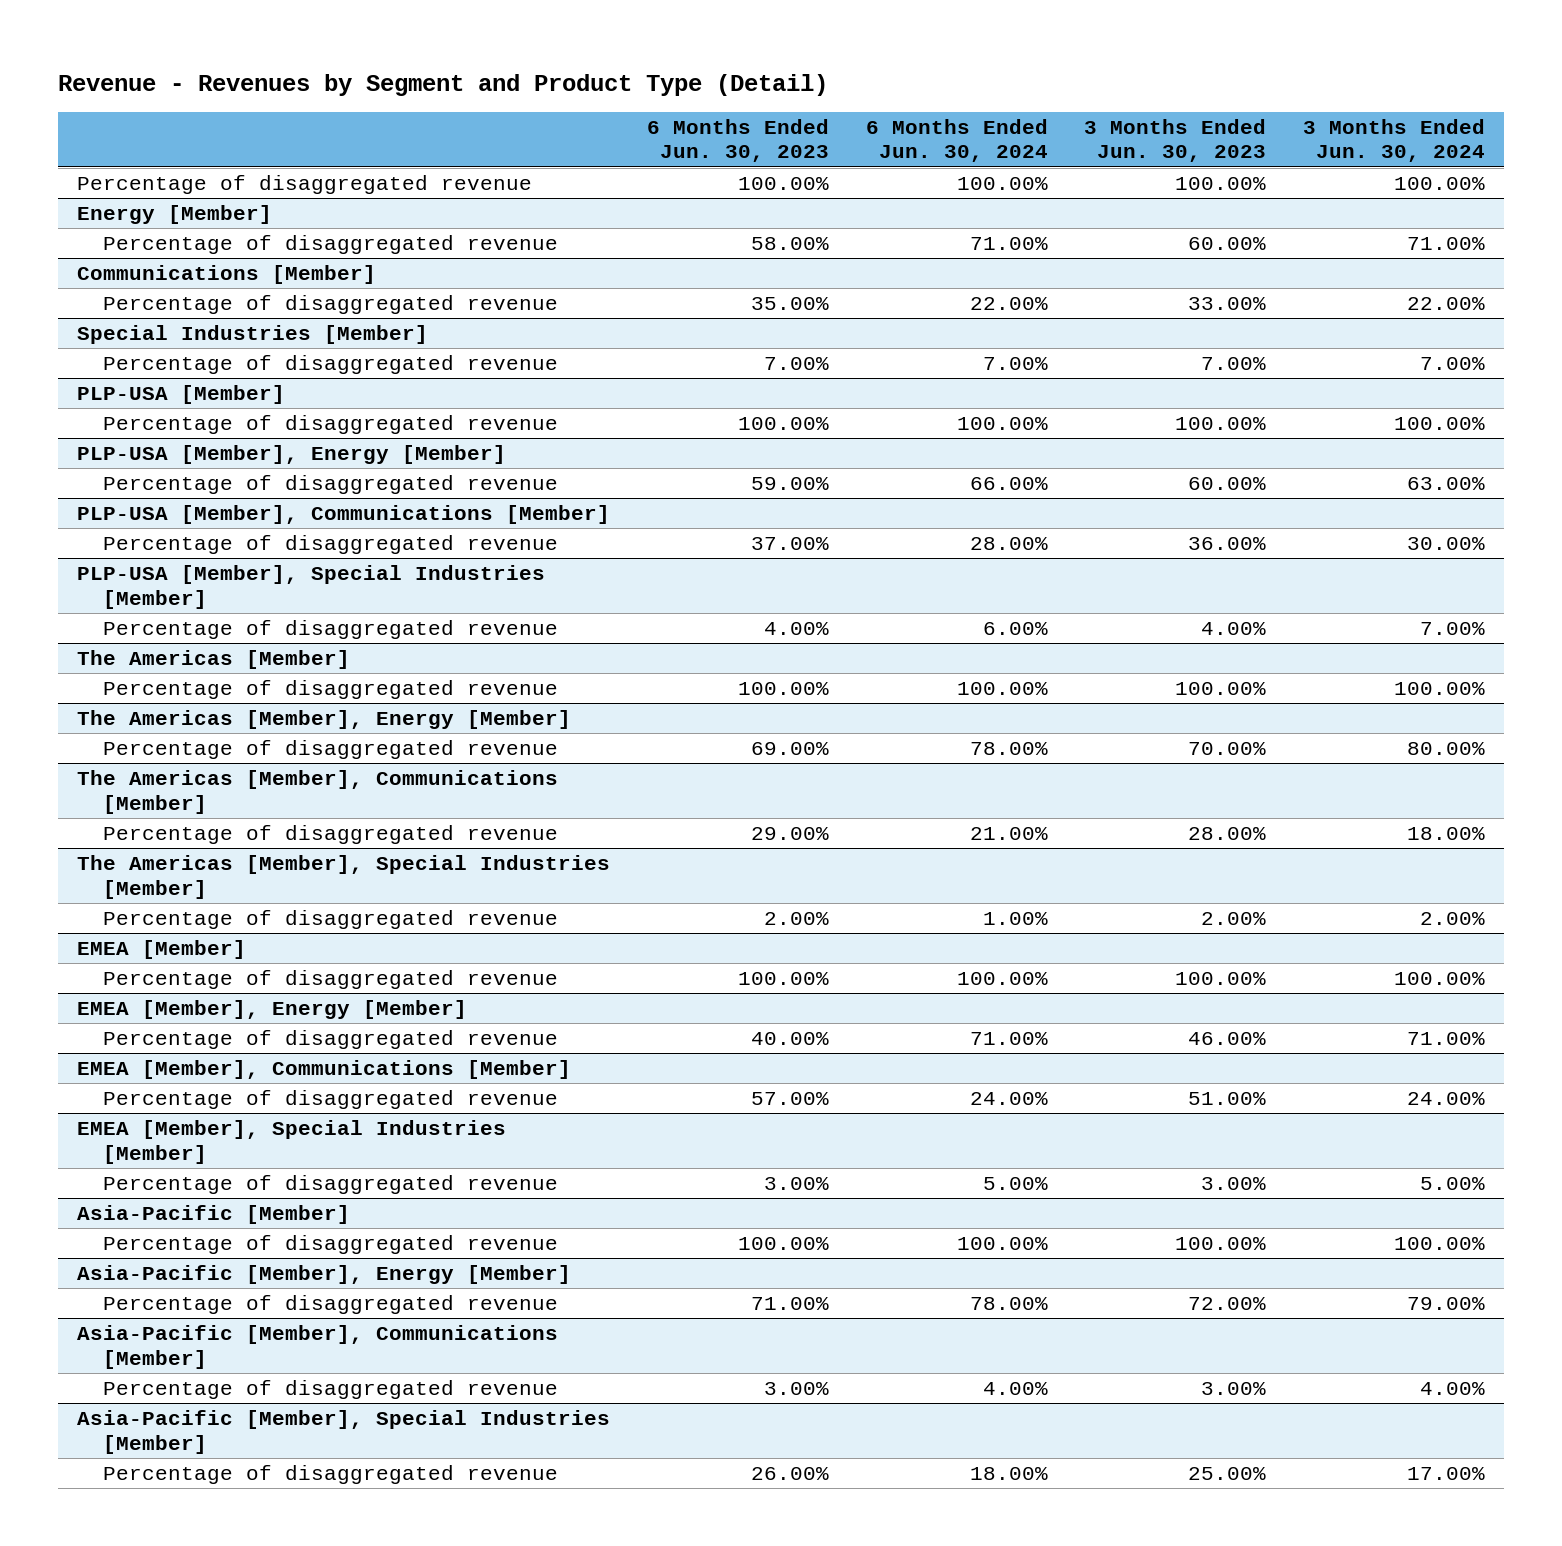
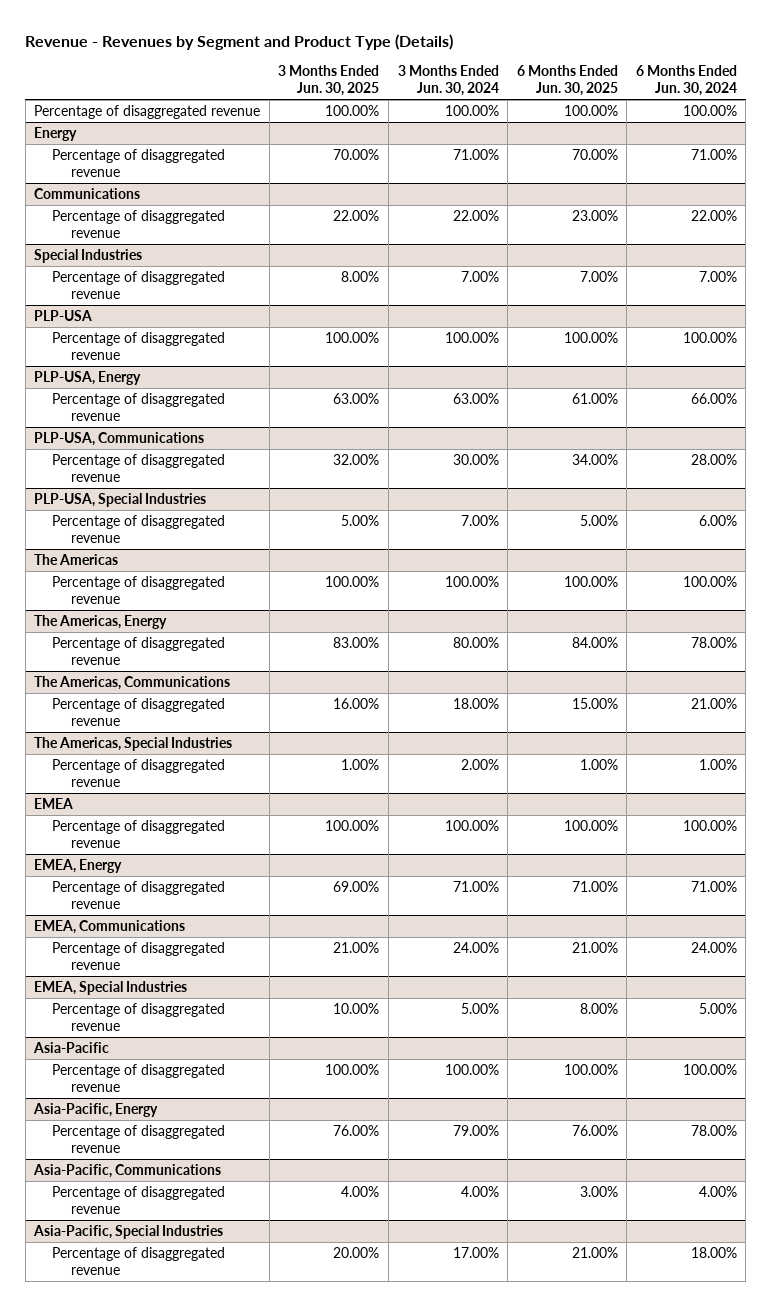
- Revenue - Revenues by Segment and Product Type (Detail)
+ Revenue - Revenues by Segment and Product Type (Details)
- | 6 Months Ended Jun. 30, 2023 | 6 Months Ended Jun. 30, 2024 | 3 Months Ended Jun. 30, 2023 | 3 Months Ended Jun. 30, 2024
+ | 3 Months Ended Jun. 30, 2025 | 3 Months Ended Jun. 30, 2024 | 6 Months Ended Jun. 30, 2025 | 6 Months Ended Jun. 30, 2024
- Energy [Member]
+ Energy
- Communications [Member]
+ Communications
- Special Industries [Member]
+ Special Industries
- PLP-USA [Member]
+ PLP-USA
- PLP-USA [Member], Energy [Member]
+ PLP-USA, Energy
- PLP-USA [Member], Communications [Member]
+ PLP-USA, Communications
- PLP-USA [Member], Special Industries [Member]
+ PLP-USA, Special Industries
- The Americas [Member]
+ The Americas
- The Americas [Member], Energy [Member]
+ The Americas, Energy
- The Americas [Member], Communications [Member]
+ The Americas, Communications
- The Americas [Member], Special Industries [Member]
+ The Americas, Special Industries
- EMEA [Member]
+ EMEA
- EMEA [Member], Energy [Member]
+ EMEA, Energy
- EMEA [Member], Communications [Member]
+ EMEA, Communications
- EMEA [Member], Special Industries [Member]
+ EMEA, Special Industries
- Asia-Pacific [Member]
+ Asia-Pacific
- Asia-Pacific [Member], Energy [Member]
+ Asia-Pacific, Energy
- Asia-Pacific [Member], Communications [Member]
+ Asia-Pacific, Communications
- Asia-Pacific [Member], Special Industries [Member]
+ Asia-Pacific, Special Industries

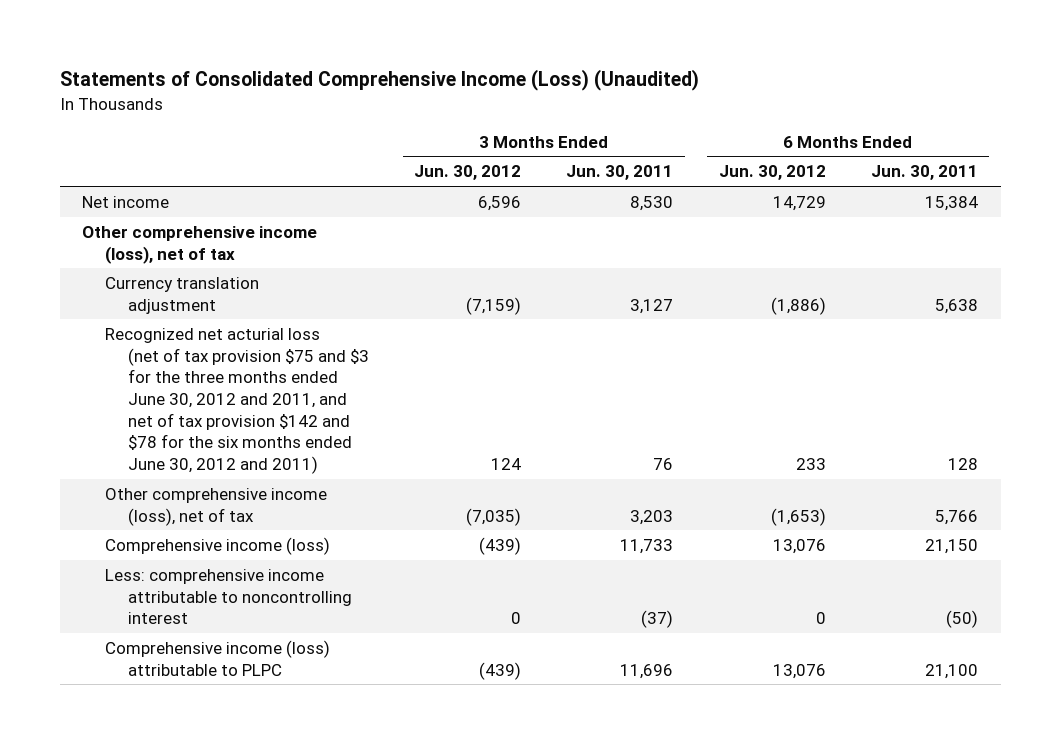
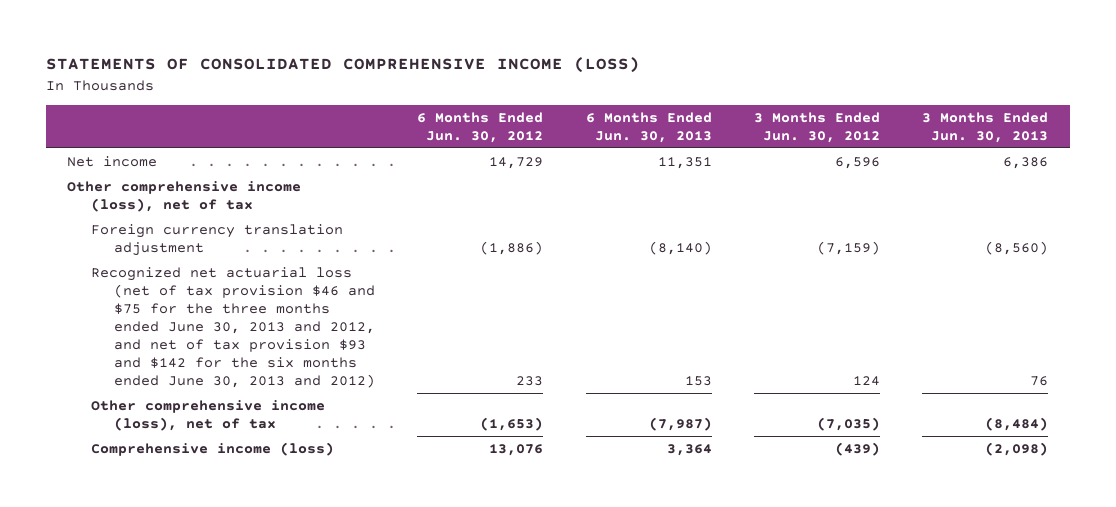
- Statements of Consolidated Comprehensive Income (Loss) (Unaudited)
+ STATEMENTS OF CONSOLIDATED COMPREHENSIVE INCOME (LOSS)
- | 3 Months Ended Jun. 30, 2012 | 3 Months Ended Jun. 30, 2011 | 6 Months Ended Jun. 30, 2012 | 6 Months Ended Jun. 30, 2011
+ | 6 Months Ended Jun. 30, 2012 | 6 Months Ended Jun. 30, 2013 | 3 Months Ended Jun. 30, 2012 | 3 Months Ended Jun. 30, 2013
- Currency translation adjustment | (7,159) | 3,127 | (1,886) | 5,638
- Recognized net acturial loss (net of tax provision $75 and $3 for the three months ended June 30, 2012 and 2011, and net of tax provision $142 and $78 for the six months ended June 30, 2012 and 2011) | 124 | 76 | 233 | 128
+ Foreign currency translation adjustment | (1,886) | (8,140) | (7,159) | (8,560)
+ Recognized net actuarial loss (net of tax provision $46 and $75 for the three months ended June 30, 2013 and 2012, and net of tax provision $93 and $142 for the six months ended June 30, 2013 and 2012) | 233 | 153 | 124 | 76
- Less: comprehensive income attributable to noncontrolling interest | 0 | (37) | 0 | (50)
- Comprehensive income (loss) attributable to PLPC | (439) | 11,696 | 13,076 | 21,100

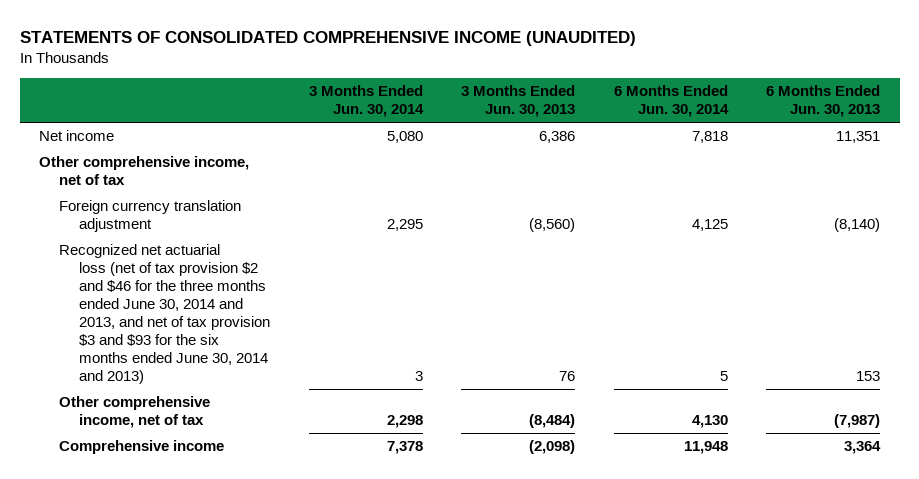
- STATEMENTS OF CONSOLIDATED COMPREHENSIVE INCOME (LOSS)
+ STATEMENTS OF CONSOLIDATED COMPREHENSIVE INCOME (UNAUDITED)
- | 6 Months Ended Jun. 30, 2012 | 6 Months Ended Jun. 30, 2013 | 3 Months Ended Jun. 30, 2012 | 3 Months Ended Jun. 30, 2013
+ | 3 Months Ended Jun. 30, 2014 | 3 Months Ended Jun. 30, 2013 | 6 Months Ended Jun. 30, 2014 | 6 Months Ended Jun. 30, 2013
- Other comprehensive income (loss), net of tax
+ Other comprehensive income, net of tax
- Recognized net actuarial loss (net of tax provision $46 and $75 for the three months ended June 30, 2013 and 2012, and net of tax provision $93 and $142 for the six months ended June 30, 2013 and 2012) | 233 | 153 | 124 | 76
- Other comprehensive income (loss), net of tax | (1,653) | (7,987) | (7,035) | (8,484)
- Comprehensive income (loss) | 13,076 | 3,364 | (439) | (2,098)
+ Recognized net actuarial loss (net of tax provision $2 and $46 for the three months ended June 30, 2014 and 2013, and net of tax provision $3 and $93 for the six months ended June 30, 2014 and 2013) | 3 | 76 | 5 | 153
+ Other comprehensive income, net of tax | 2,298 | (8,484) | 4,130 | (7,987)
+ Comprehensive income | 7,378 | (2,098) | 11,948 | 3,364

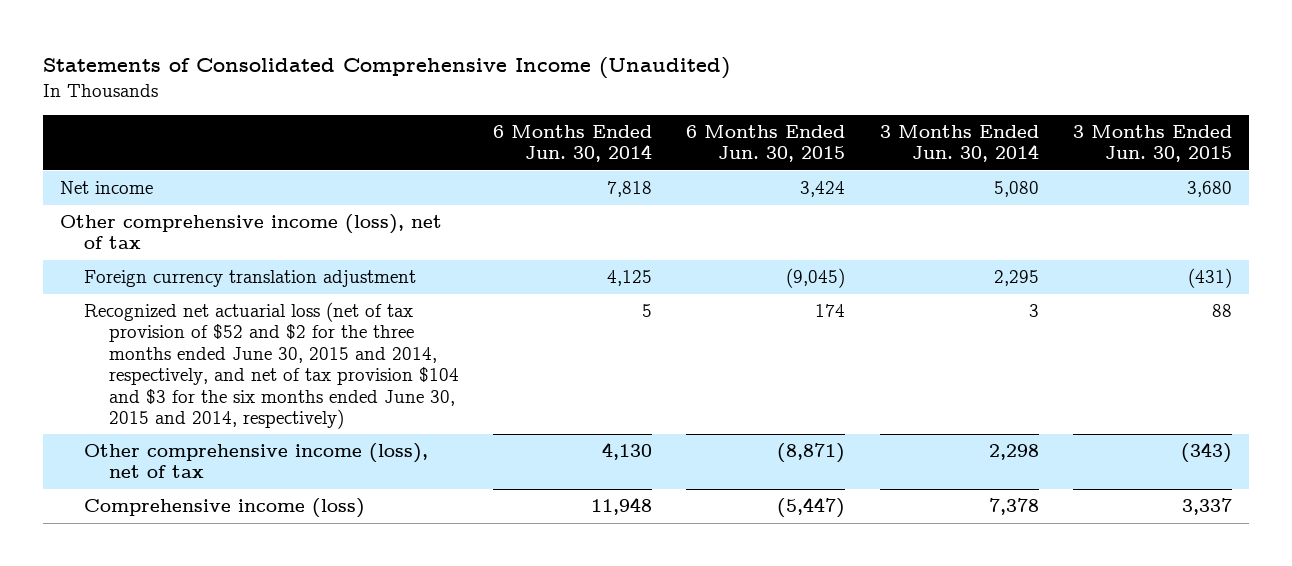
- STATEMENTS OF CONSOLIDATED COMPREHENSIVE INCOME (UNAUDITED)
+ Statements of Consolidated Comprehensive Income (Unaudited)
- | 3 Months Ended Jun. 30, 2014 | 3 Months Ended Jun. 30, 2013 | 6 Months Ended Jun. 30, 2014 | 6 Months Ended Jun. 30, 2013
+ | 6 Months Ended Jun. 30, 2014 | 6 Months Ended Jun. 30, 2015 | 3 Months Ended Jun. 30, 2014 | 3 Months Ended Jun. 30, 2015
- Other comprehensive income, net of tax
+ Other comprehensive income (loss), net of tax
- Recognized net actuarial loss (net of tax provision $2 and $46 for the three months ended June 30, 2014 and 2013, and net of tax provision $3 and $93 for the six months ended June 30, 2014 and 2013) | 3 | 76 | 5 | 153
- Other comprehensive income, net of tax | 2,298 | (8,484) | 4,130 | (7,987)
- Comprehensive income | 7,378 | (2,098) | 11,948 | 3,364
+ Recognized net actuarial loss (net of tax provision of $52 and $2 for the three months ended June 30, 2015 and 2014, respectively, and net of tax provision $104 and $3 for the six months ended June 30, 2015 and 2014, respectively) | 5 | 174 | 3 | 88
+ Other comprehensive income (loss), net of tax | 4,130 | (8,871) | 2,298 | (343)
+ Comprehensive income (loss) | 11,948 | (5,447) | 7,378 | 3,337

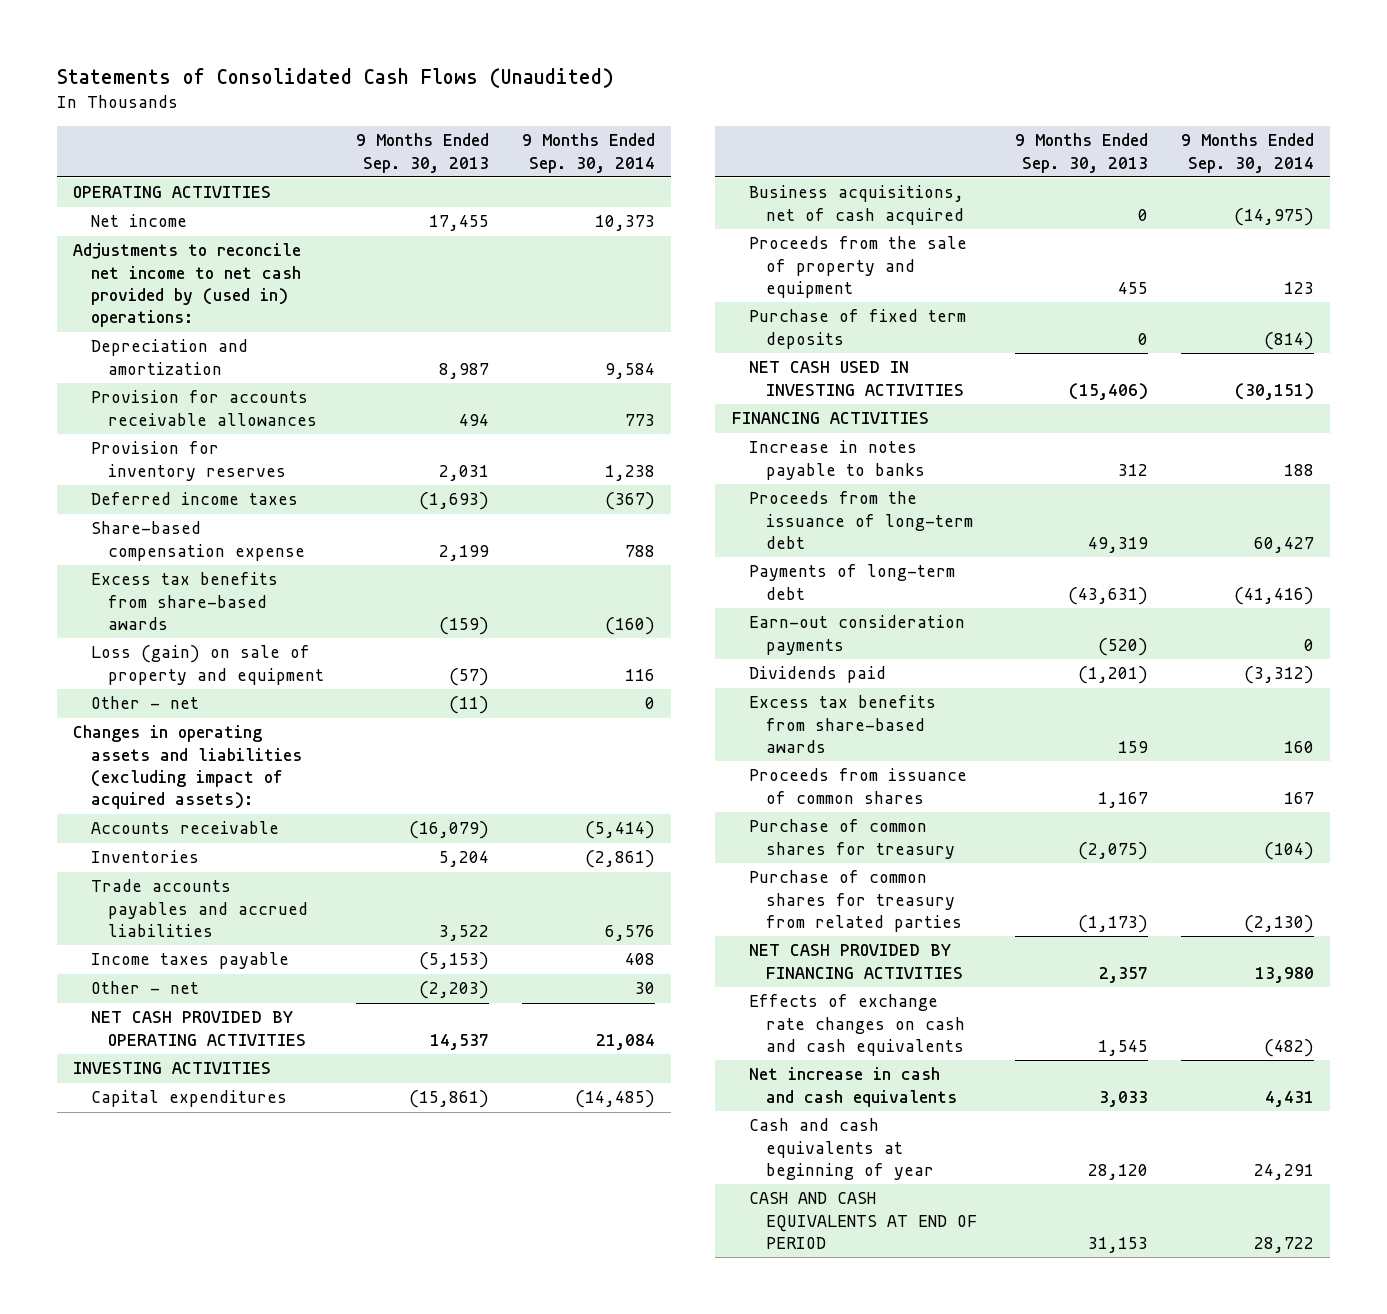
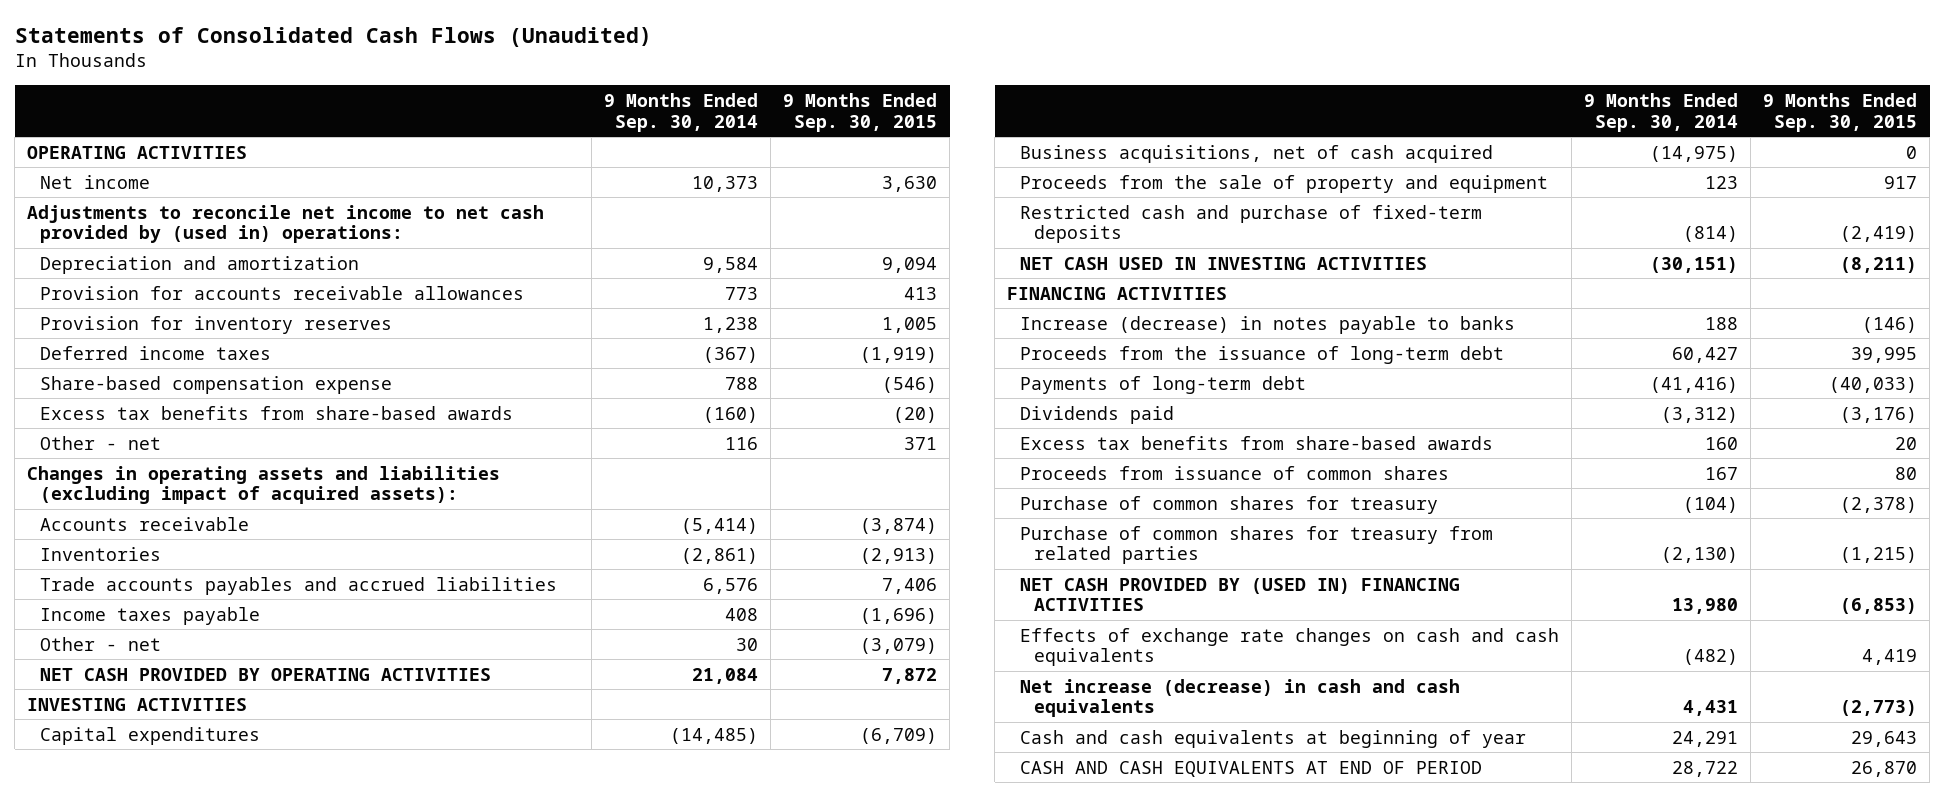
- | 9 Months Ended Sep. 30, 2013 | 9 Months Ended Sep. 30, 2014
+ | 9 Months Ended Sep. 30, 2014 | 9 Months Ended Sep. 30, 2015
- Loss (gain) on sale of property and equipment | (57) | 116
- Other - net | (11) | 0
+ Other - net | 116 | 371
- Purchase of fixed term deposits | 0 | (814)
+ Restricted cash and purchase of fixed-term deposits | (814) | (2,419)
- Increase in notes payable to banks | 312 | 188
+ Increase (decrease) in notes payable to banks | 188 | (146)
- Earn-out consideration payments | (520) | 0
- NET CASH PROVIDED BY FINANCING ACTIVITIES | 2,357 | 13,980
+ NET CASH PROVIDED BY (USED IN) FINANCING ACTIVITIES | 13,980 | (6,853)
- Net increase in cash and cash equivalents | 3,033 | 4,431
+ Net increase (decrease) in cash and cash equivalents | 4,431 | (2,773)

